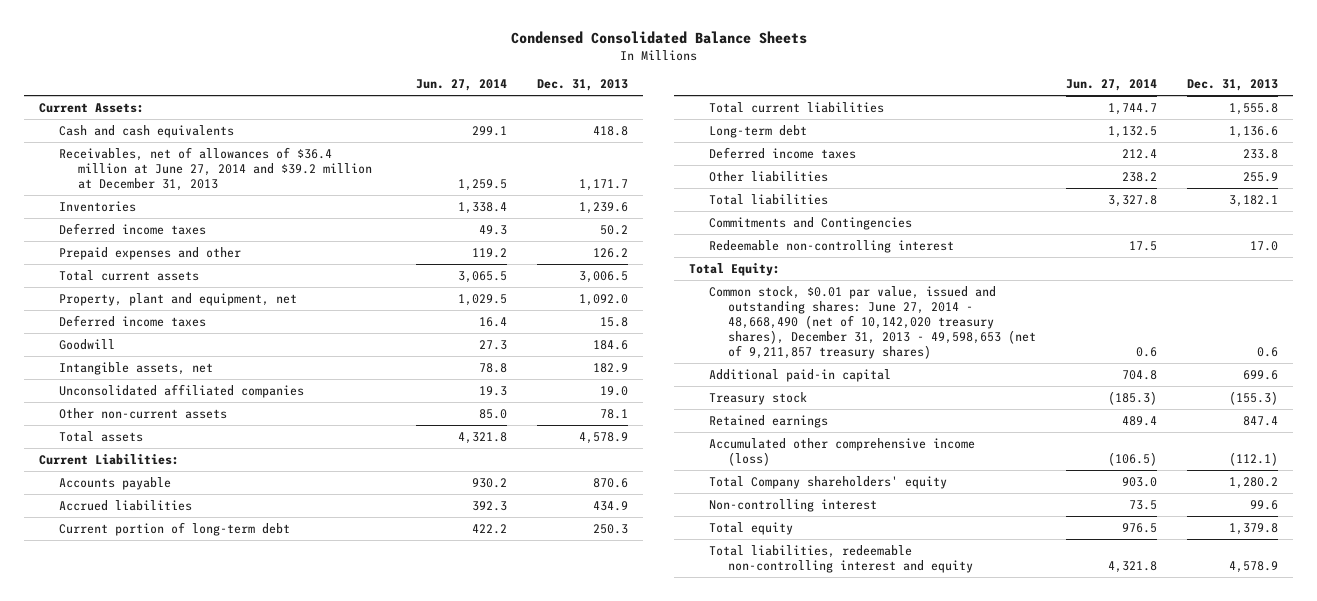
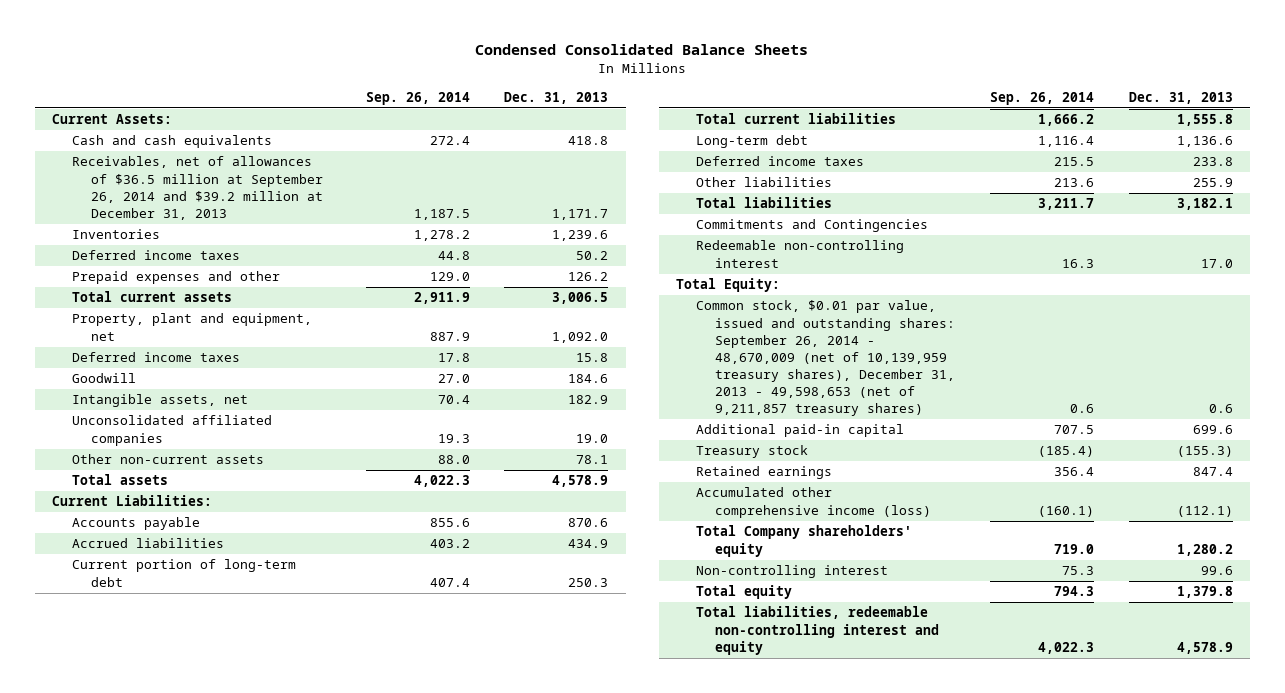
- | Jun. 27, 2014 | Dec. 31, 2013
+ | Sep. 26, 2014 | Dec. 31, 2013
- Receivables, net of allowances of $36.4 million at June 27, 2014 and $39.2 million at December 31, 2013 | 1,259.5 | 1,171.7
+ Receivables, net of allowances of $36.5 million at September 26, 2014 and $39.2 million at December 31, 2013 | 1,187.5 | 1,171.7
- Common stock, $0.01 par value, issued and outstanding shares: June 27, 2014 - 48,668,490 (net of 10,142,020 treasury shares), December 31, 2013 - 49,598,653 (net of 9,211,857 treasury shares) | 0.6 | 0.6
+ Common stock, $0.01 par value, issued and outstanding shares: September 26, 2014 - 48,670,009 (net of 10,139,959 treasury shares), December 31, 2013 - 49,598,653 (net of 9,211,857 treasury shares) | 0.6 | 0.6

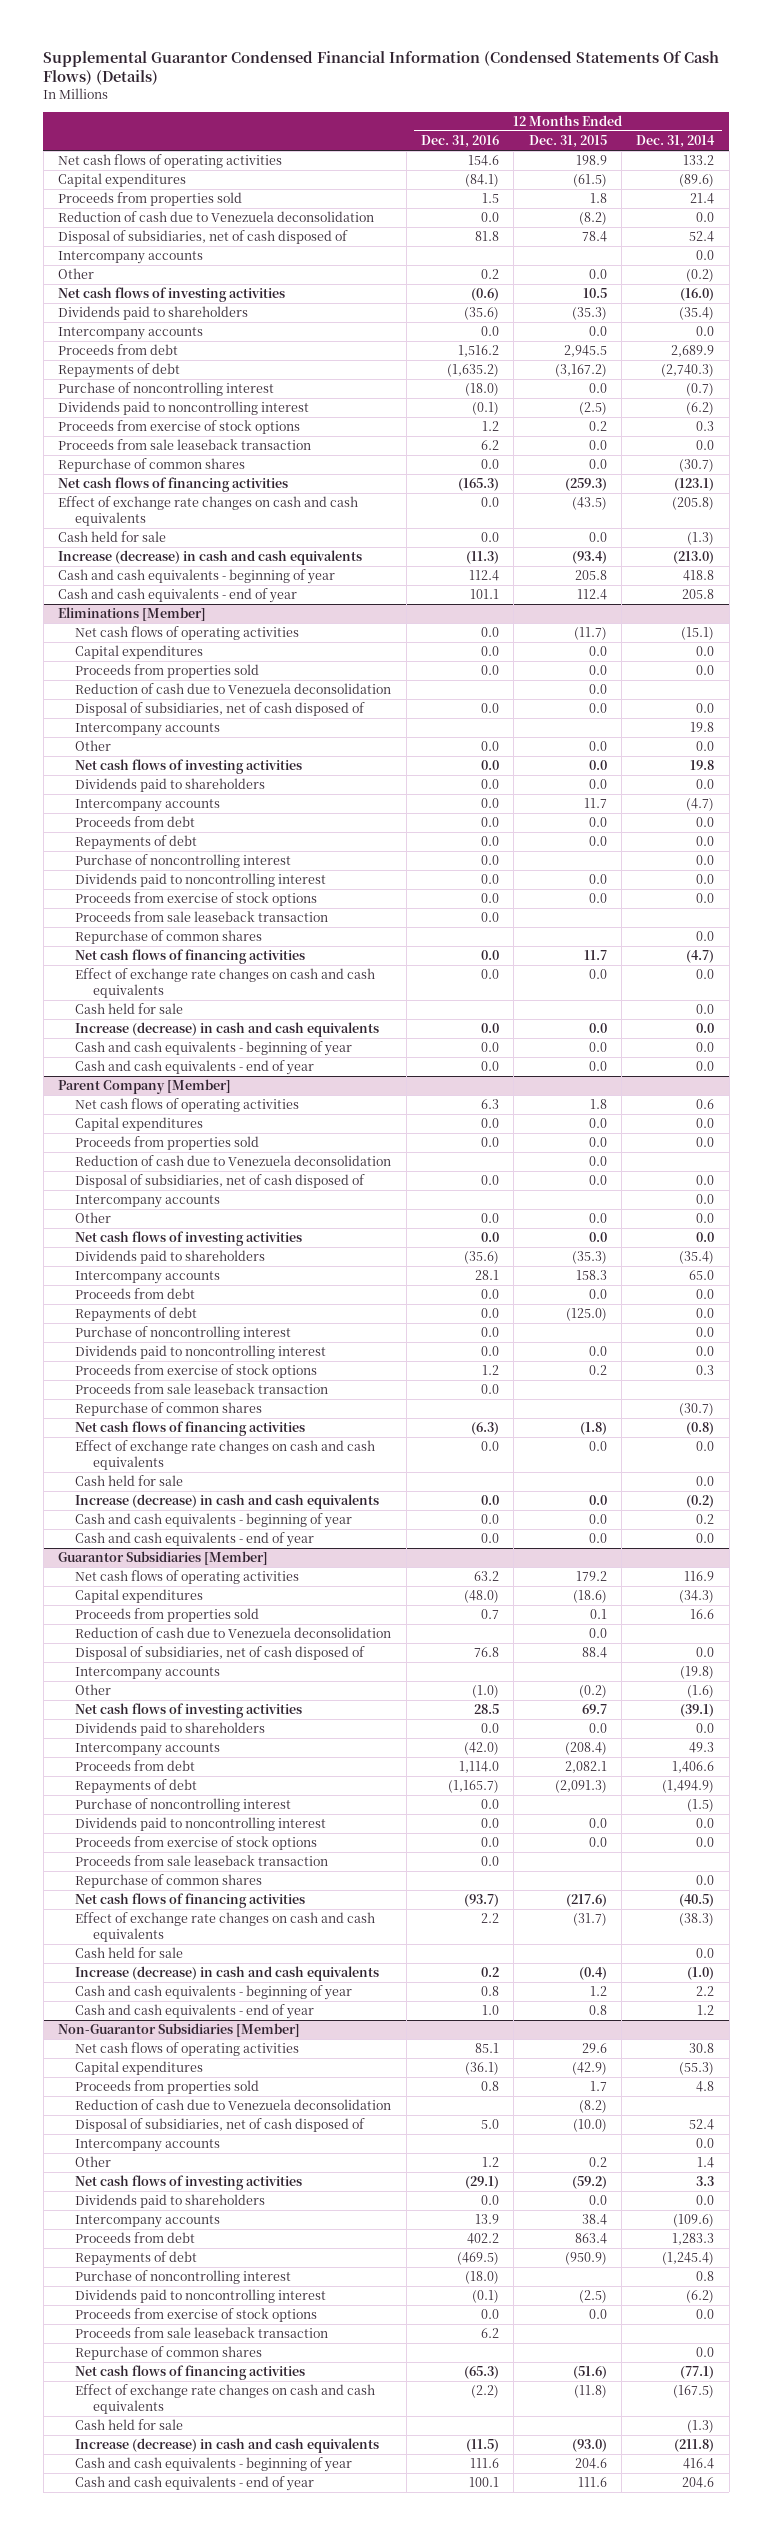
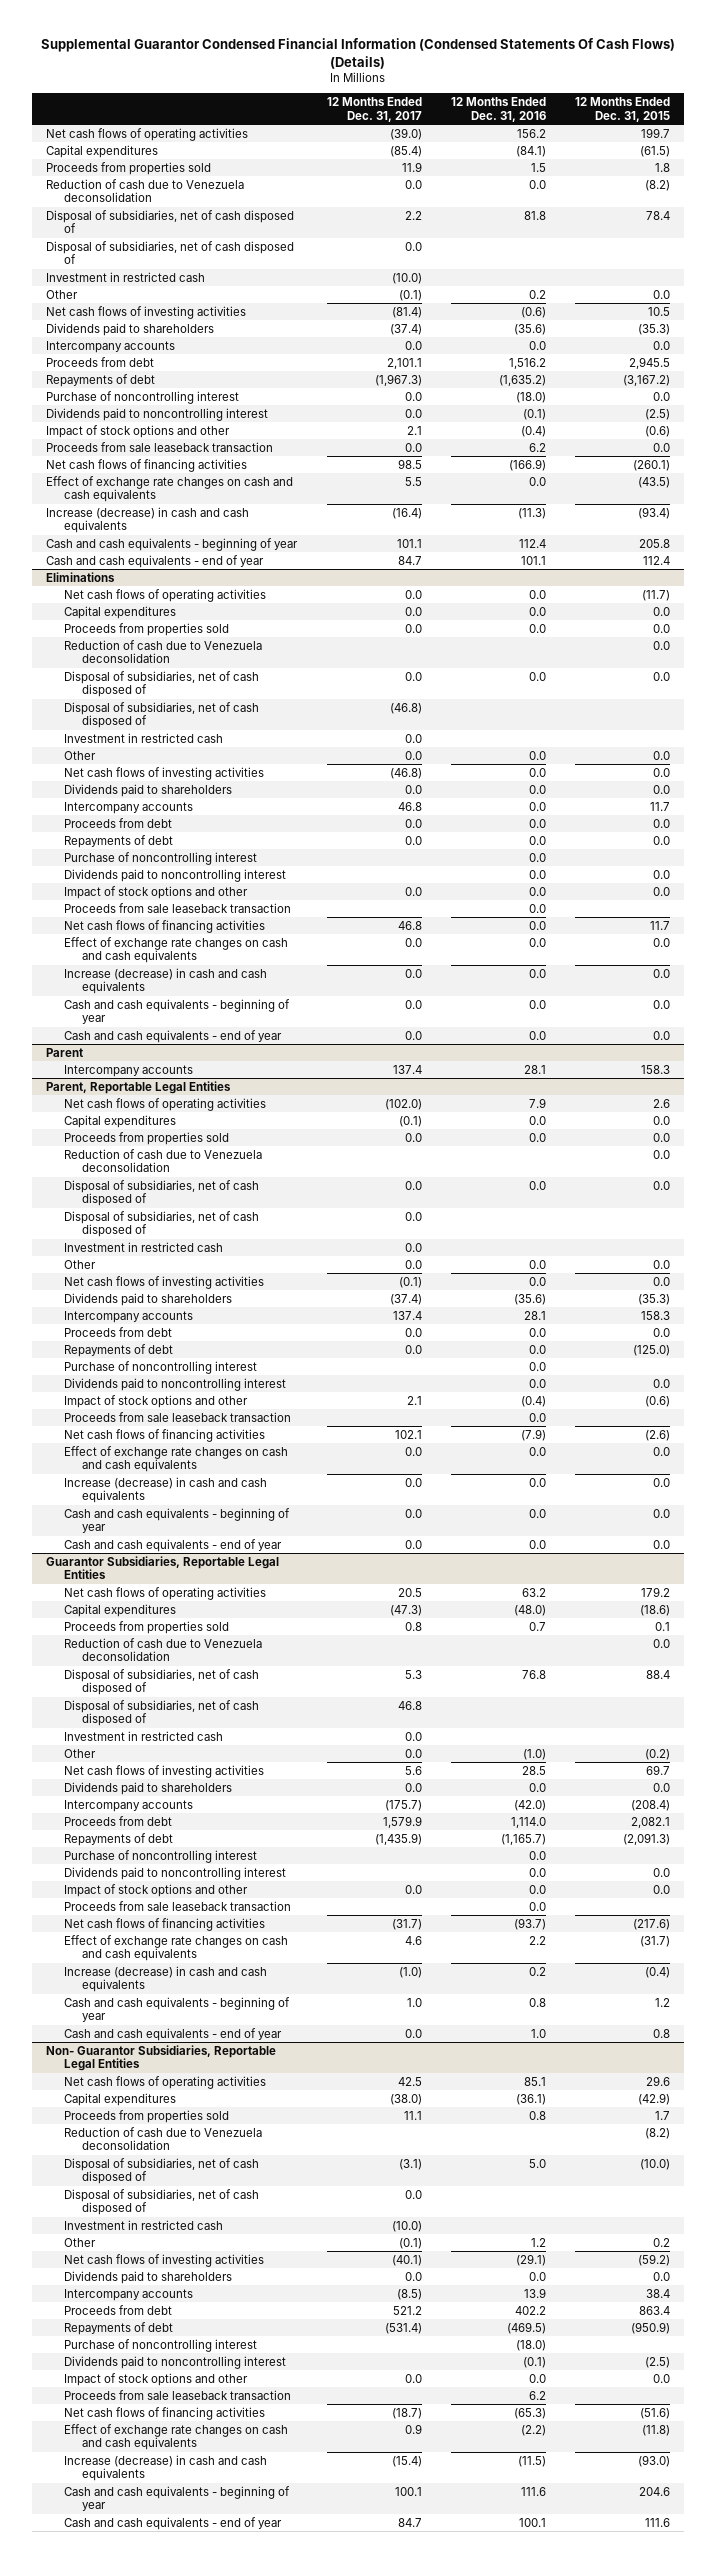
- | 12 Months Ended Dec. 31, 2016 | 12 Months Ended Dec. 31, 2015 | 12 Months Ended Dec. 31, 2014
+ | 12 Months Ended Dec. 31, 2017 | 12 Months Ended Dec. 31, 2016 | 12 Months Ended Dec. 31, 2015
- Net cash flows of operating activities | 154.6 | 198.9 | 133.2
+ Net cash flows of operating activities | (39.0) | 156.2 | 199.7
- Intercompany accounts | | | 0.0
+ Disposal of subsidiaries, net of cash disposed of | 0.0 | |
+ Investment in restricted cash | (10.0) | |
- Proceeds from exercise of stock options | 1.2 | 0.2 | 0.3
+ Impact of stock options and other | 2.1 | (0.4) | (0.6)
- Repurchase of common shares | 0.0 | 0.0 | (30.7)
- Net cash flows of financing activities | (165.3) | (259.3) | (123.1)
+ Net cash flows of financing activities | 98.5 | (166.9) | (260.1)
- Cash held for sale | 0.0 | 0.0 | (1.3)
- Eliminations [Member]
+ Eliminations
- Intercompany accounts | | | 19.8
+ Disposal of subsidiaries, net of cash disposed of | (46.8) | |
+ Investment in restricted cash | 0.0 | |
- Proceeds from exercise of stock options | 0.0 | 0.0 | 0.0
+ Impact of stock options and other | 0.0 | 0.0 | 0.0
- Repurchase of common shares | | | 0.0
- Cash held for sale | | | 0.0
- Parent Company [Member]
- Net cash flows of operating activities | 6.3 | 1.8 | 0.6
+ Parent
+ Intercompany accounts | 137.4 | 28.1 | 158.3
+ Parent, Reportable Legal Entities
+ Net cash flows of operating activities | (102.0) | 7.9 | 2.6
- Intercompany accounts | | | 0.0
+ Disposal of subsidiaries, net of cash disposed of | 0.0 | |
+ Investment in restricted cash | 0.0 | |
- Proceeds from exercise of stock options | 1.2 | 0.2 | 0.3
+ Impact of stock options and other | 2.1 | (0.4) | (0.6)
- Repurchase of common shares | | | (30.7)
- Net cash flows of financing activities | (6.3) | (1.8) | (0.8)
+ Net cash flows of financing activities | 102.1 | (7.9) | (2.6)
- Cash held for sale | | | 0.0
- Guarantor Subsidiaries [Member]
+ Guarantor Subsidiaries, Reportable Legal Entities
- Intercompany accounts | | | (19.8)
+ Disposal of subsidiaries, net of cash disposed of | 46.8 | |
+ Investment in restricted cash | 0.0 | |
- Proceeds from exercise of stock options | 0.0 | 0.0 | 0.0
+ Impact of stock options and other | 0.0 | 0.0 | 0.0
- Repurchase of common shares | | | 0.0
- Cash held for sale | | | 0.0
- Non-Guarantor Subsidiaries [Member]
+ Non- Guarantor Subsidiaries, Reportable Legal Entities
- Intercompany accounts | | | 0.0
+ Disposal of subsidiaries, net of cash disposed of | 0.0 | |
+ Investment in restricted cash | (10.0) | |
- Proceeds from exercise of stock options | 0.0 | 0.0 | 0.0
+ Impact of stock options and other | 0.0 | 0.0 | 0.0
- Repurchase of common shares | | | 0.0
- Cash held for sale | | | (1.3)

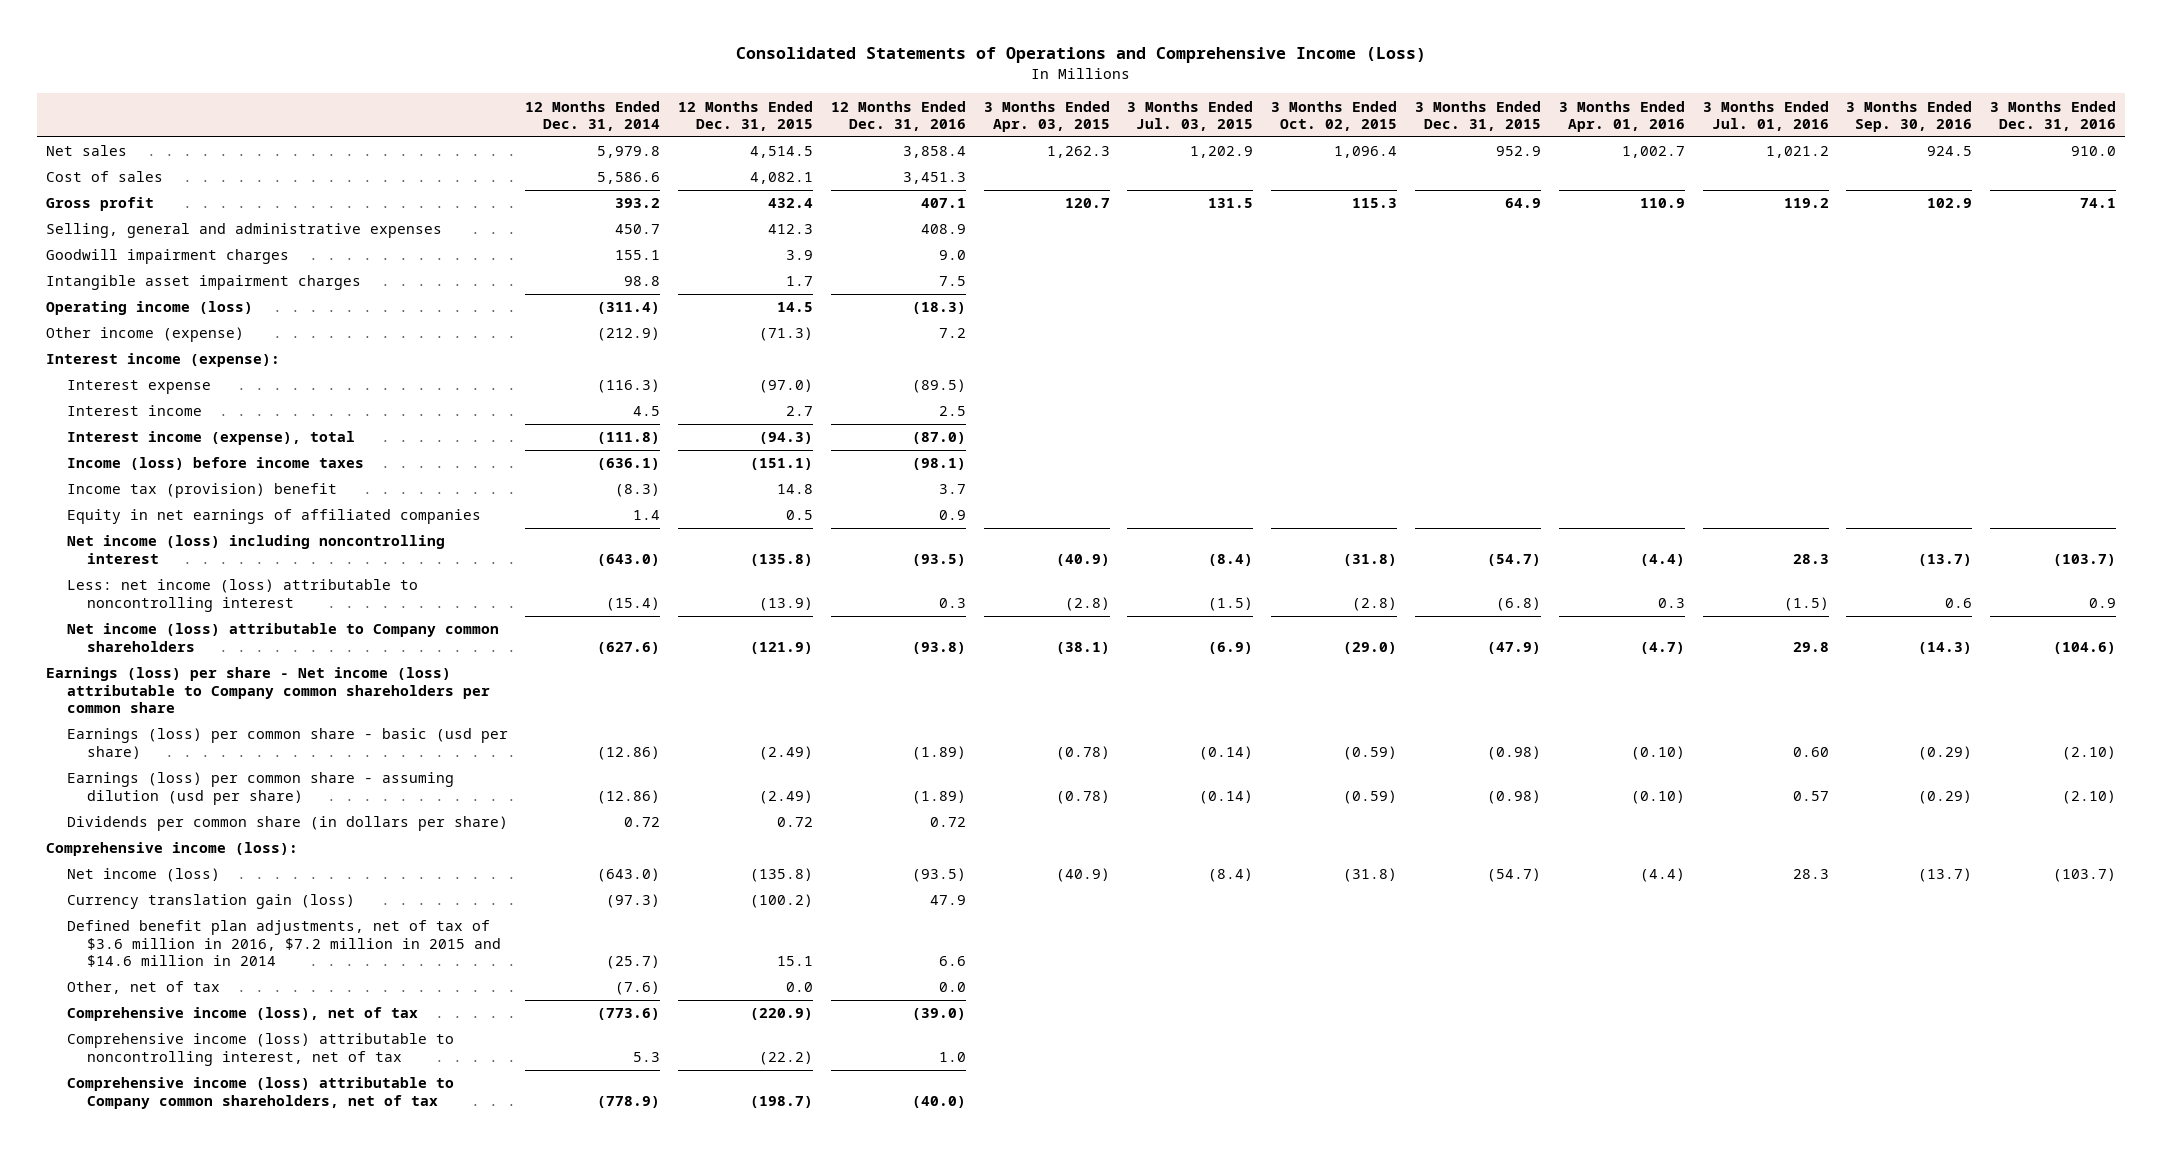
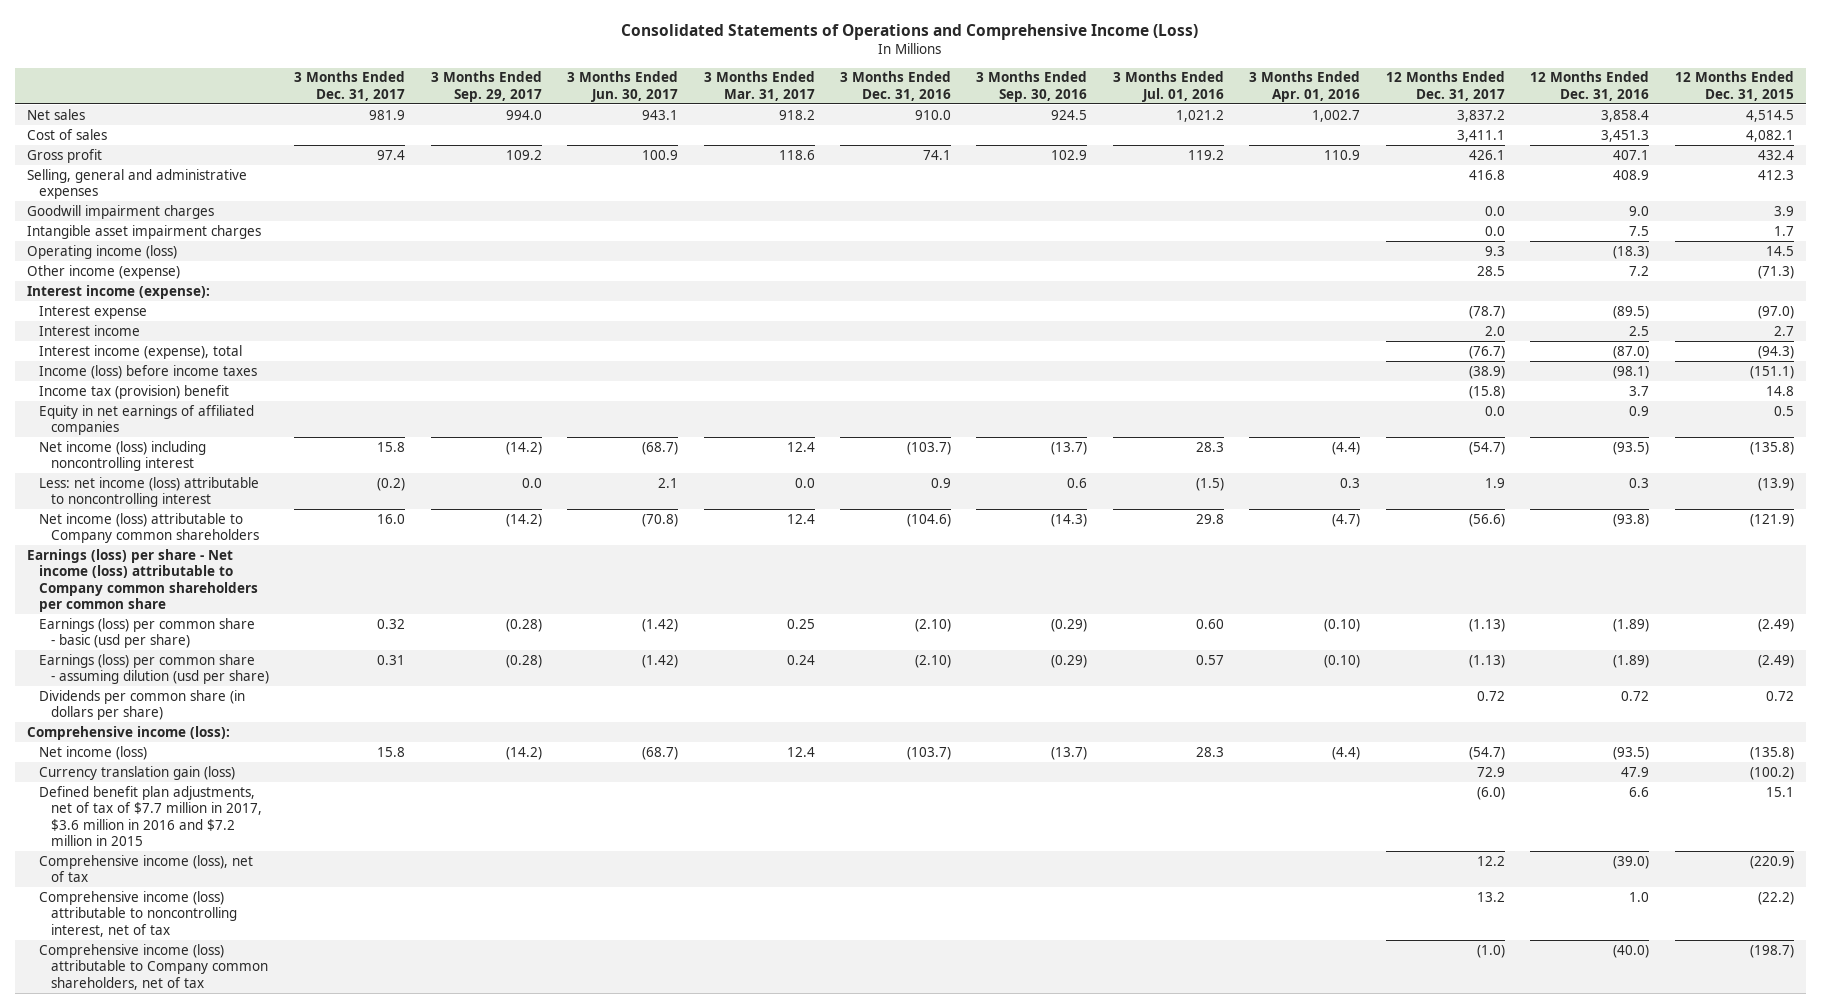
- | 12 Months Ended Dec. 31, 2014 | 12 Months Ended Dec. 31, 2015 | 12 Months Ended Dec. 31, 2016 | 3 Months Ended Apr. 03, 2015 | 3 Months Ended Jul. 03, 2015 | 3 Months Ended Oct. 02, 2015 | 3 Months Ended Dec. 31, 2015 | 3 Months Ended Apr. 01, 2016 | 3 Months Ended Jul. 01, 2016 | 3 Months Ended Sep. 30, 2016 | 3 Months Ended Dec. 31, 2016
+ | 3 Months Ended Dec. 31, 2017 | 3 Months Ended Sep. 29, 2017 | 3 Months Ended Jun. 30, 2017 | 3 Months Ended Mar. 31, 2017 | 3 Months Ended Dec. 31, 2016 | 3 Months Ended Sep. 30, 2016 | 3 Months Ended Jul. 01, 2016 | 3 Months Ended Apr. 01, 2016 | 12 Months Ended Dec. 31, 2017 | 12 Months Ended Dec. 31, 2016 | 12 Months Ended Dec. 31, 2015
- Defined benefit plan adjustments, net of tax of $3.6 million in 2016, $7.2 million in 2015 and $14.6 million in 2014 | (25.7) | 15.1 | 6.6 | | | | | | | |
- Other, net of tax | (7.6) | 0.0 | 0.0 | | | | | | | |
+ Defined benefit plan adjustments, net of tax of $7.7 million in 2017, $3.6 million in 2016 and $7.2 million in 2015 | | | | | | | | | (6.0) | 6.6 | 15.1

